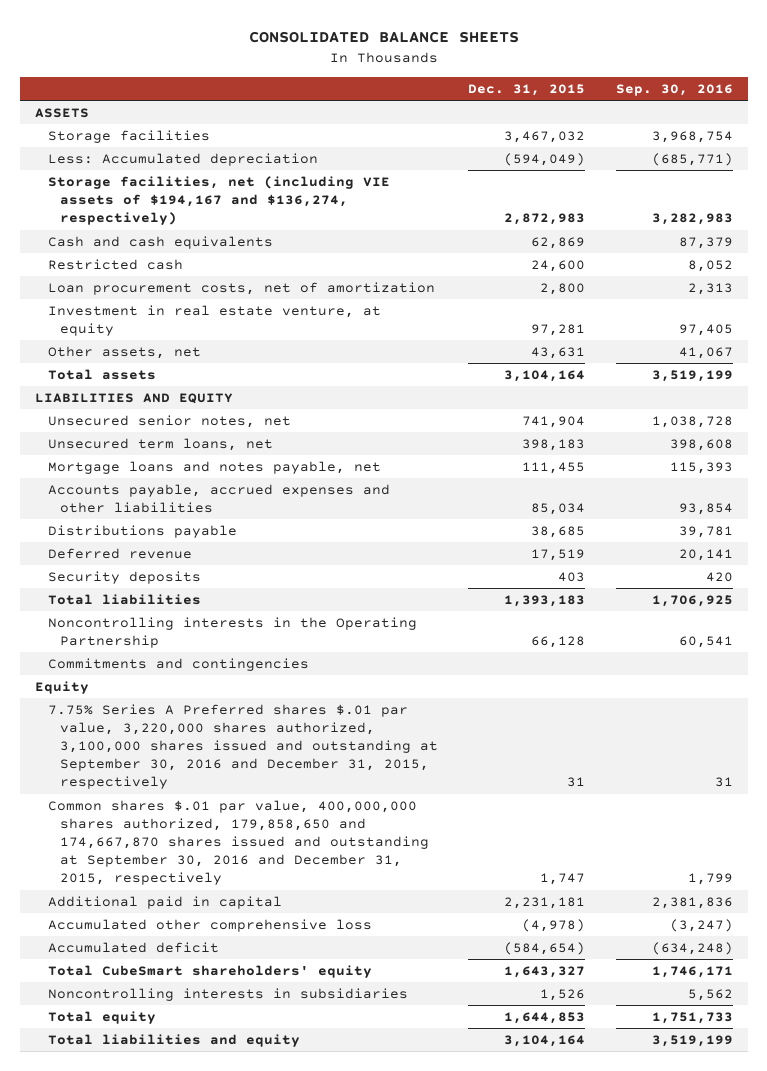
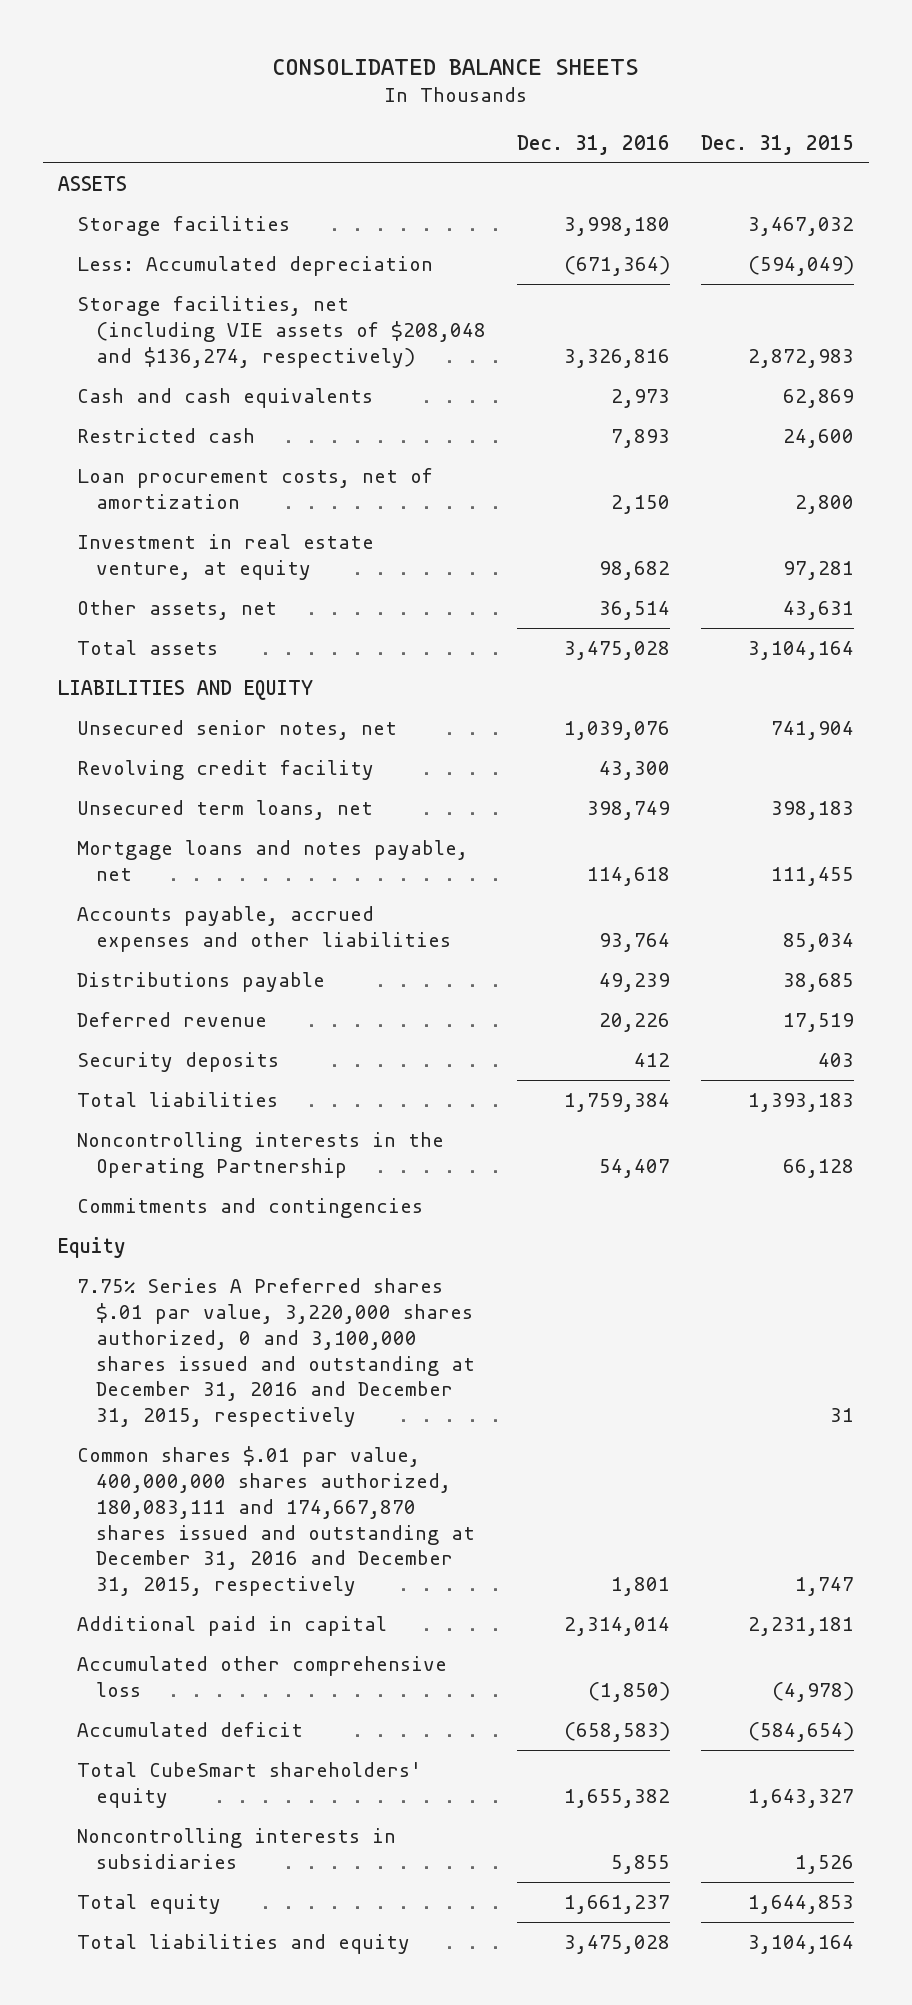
- | Dec. 31, 2015 | Sep. 30, 2016
+ | Dec. 31, 2016 | Dec. 31, 2015
- Storage facilities, net (including VIE assets of $194,167 and $136,274, respectively) | 2,872,983 | 3,282,983
+ Storage facilities, net (including VIE assets of $208,048 and $136,274, respectively) | 3,326,816 | 2,872,983
+ Revolving credit facility | 43,300 |
- 7.75% Series A Preferred shares $.01 par value, 3,220,000 shares authorized, 3,100,000 shares issued and outstanding at September 30, 2016 and December 31, 2015, respectively | 31 | 31
- Common shares $.01 par value, 400,000,000 shares authorized, 179,858,650 and 174,667,870 shares issued and outstanding at September 30, 2016 and December 31, 2015, respectively | 1,747 | 1,799
+ 7.75% Series A Preferred shares $.01 par value, 3,220,000 shares authorized, 0 and 3,100,000 shares issued and outstanding at December 31, 2016 and December 31, 2015, respectively | | 31
+ Common shares $.01 par value, 400,000,000 shares authorized, 180,083,111 and 174,667,870 shares issued and outstanding at December 31, 2016 and December 31, 2015, respectively | 1,801 | 1,747

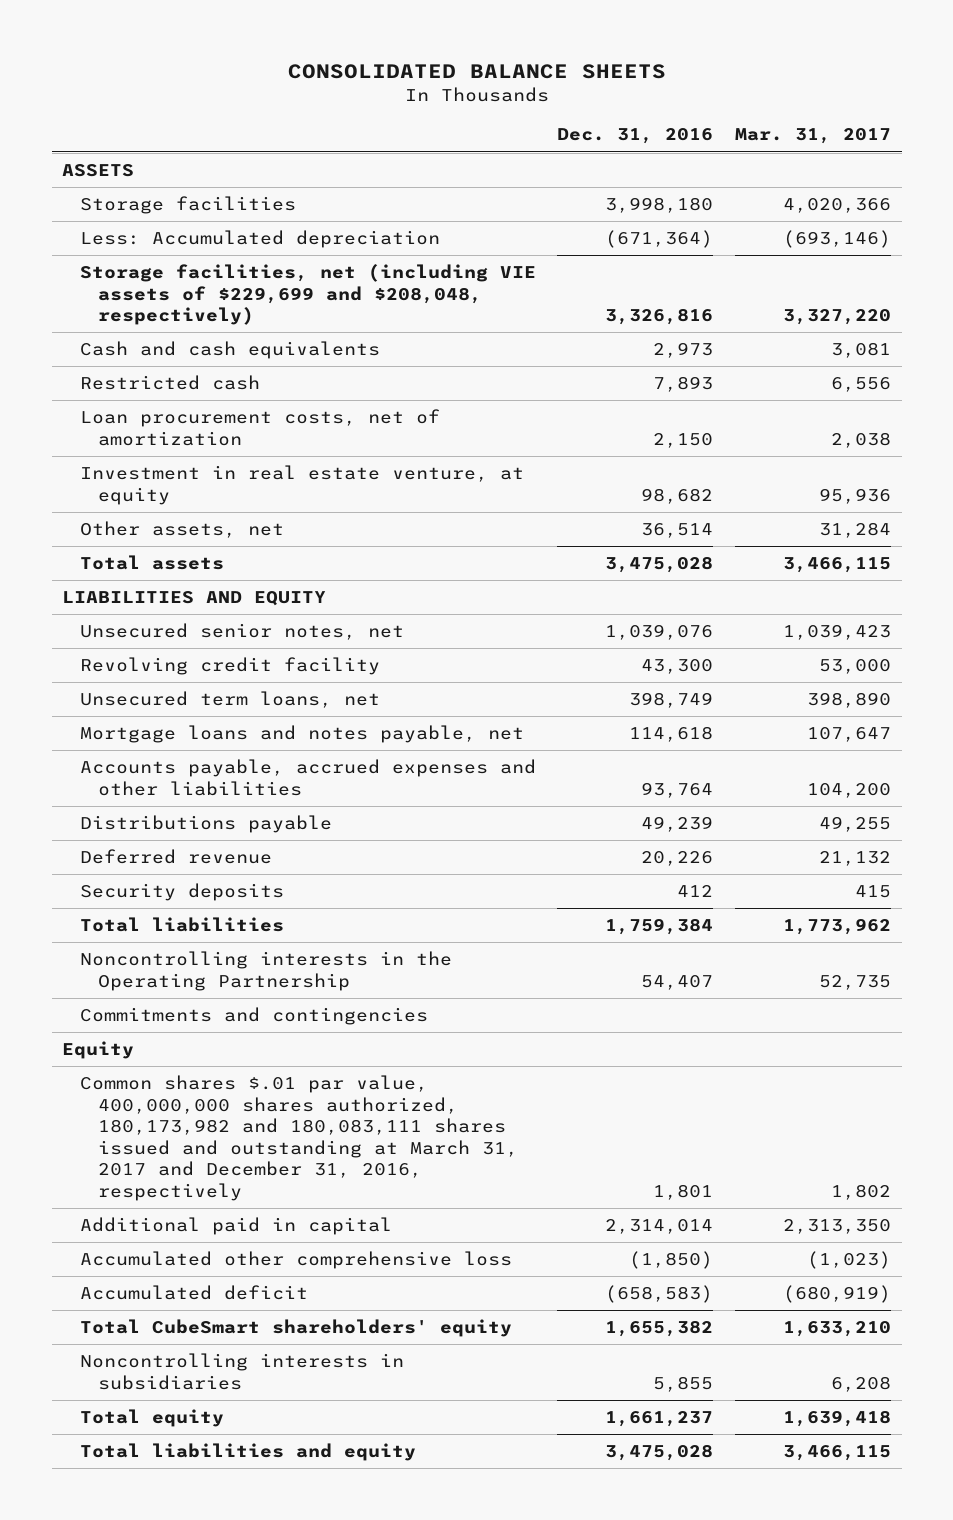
- | Dec. 31, 2016 | Dec. 31, 2015
+ | Dec. 31, 2016 | Mar. 31, 2017
- Storage facilities, net (including VIE assets of $208,048 and $136,274, respectively) | 3,326,816 | 2,872,983
+ Storage facilities, net (including VIE assets of $229,699 and $208,048, respectively) | 3,326,816 | 3,327,220
- 7.75% Series A Preferred shares $.01 par value, 3,220,000 shares authorized, 0 and 3,100,000 shares issued and outstanding at December 31, 2016 and December 31, 2015, respectively | | 31
- Common shares $.01 par value, 400,000,000 shares authorized, 180,083,111 and 174,667,870 shares issued and outstanding at December 31, 2016 and December 31, 2015, respectively | 1,801 | 1,747
+ Common shares $.01 par value, 400,000,000 shares authorized, 180,173,982 and 180,083,111 shares issued and outstanding at March 31, 2017 and December 31, 2016, respectively | 1,801 | 1,802

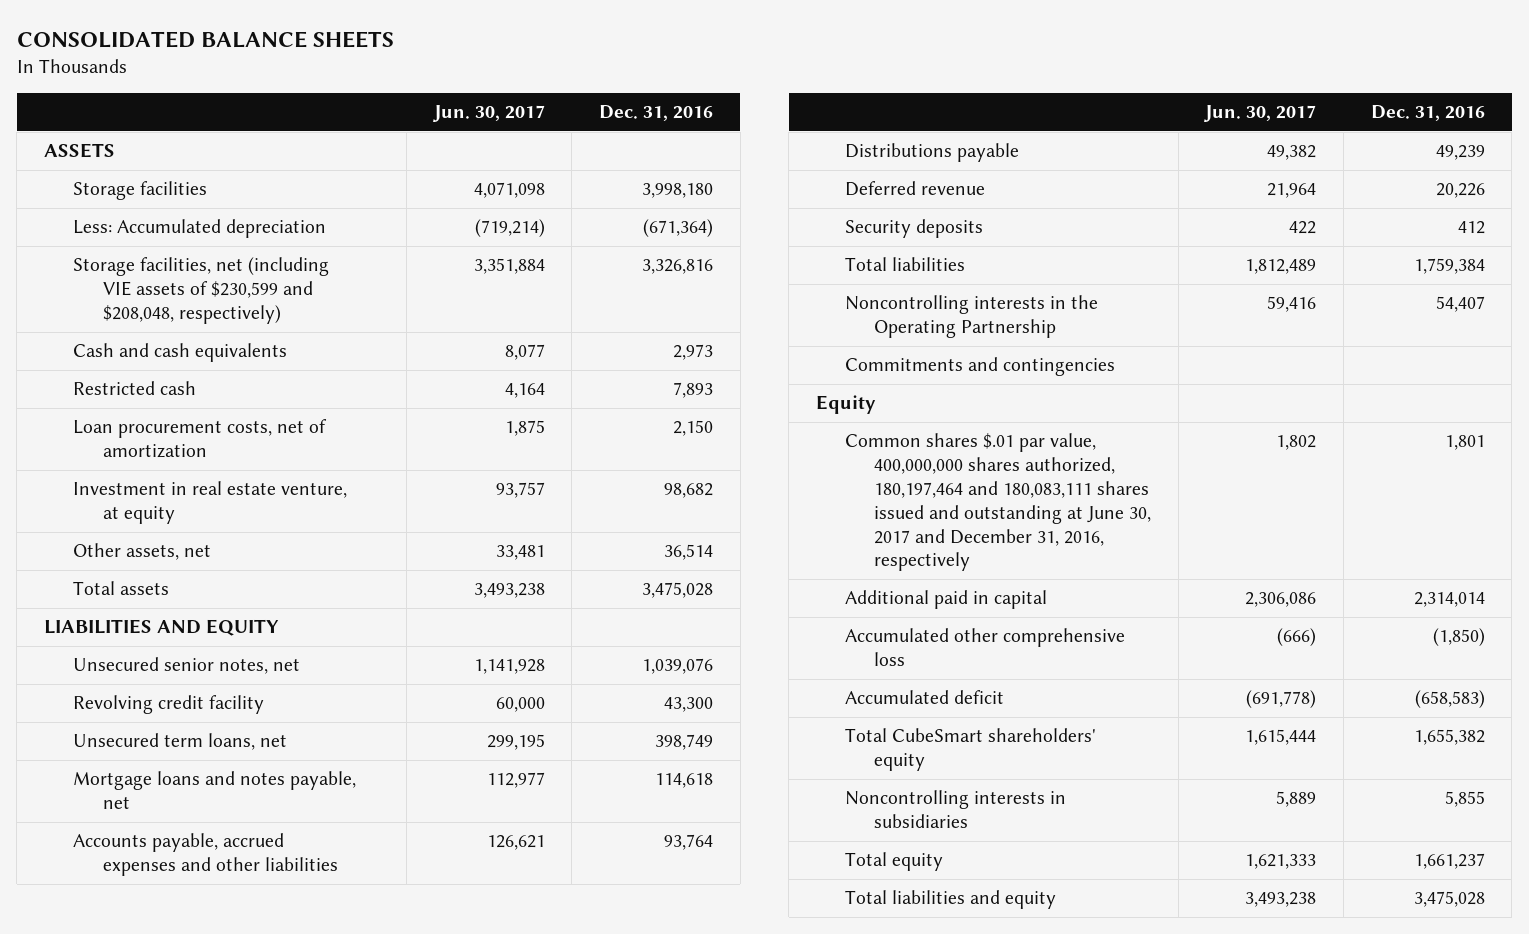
- | Dec. 31, 2016 | Mar. 31, 2017
+ | Jun. 30, 2017 | Dec. 31, 2016
- Storage facilities, net (including VIE assets of $229,699 and $208,048, respectively) | 3,326,816 | 3,327,220
+ Storage facilities, net (including VIE assets of $230,599 and $208,048, respectively) | 3,351,884 | 3,326,816
- Common shares $.01 par value, 400,000,000 shares authorized, 180,173,982 and 180,083,111 shares issued and outstanding at March 31, 2017 and December 31, 2016, respectively | 1,801 | 1,802
+ Common shares $.01 par value, 400,000,000 shares authorized, 180,197,464 and 180,083,111 shares issued and outstanding at June 30, 2017 and December 31, 2016, respectively | 1,802 | 1,801

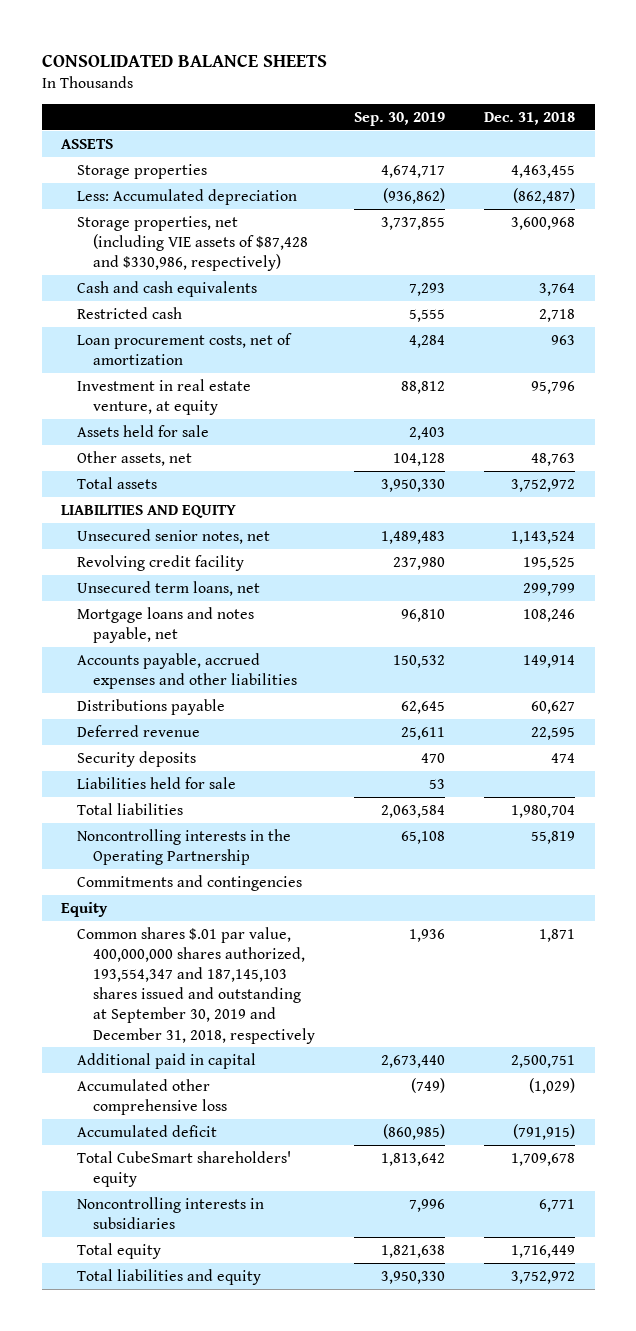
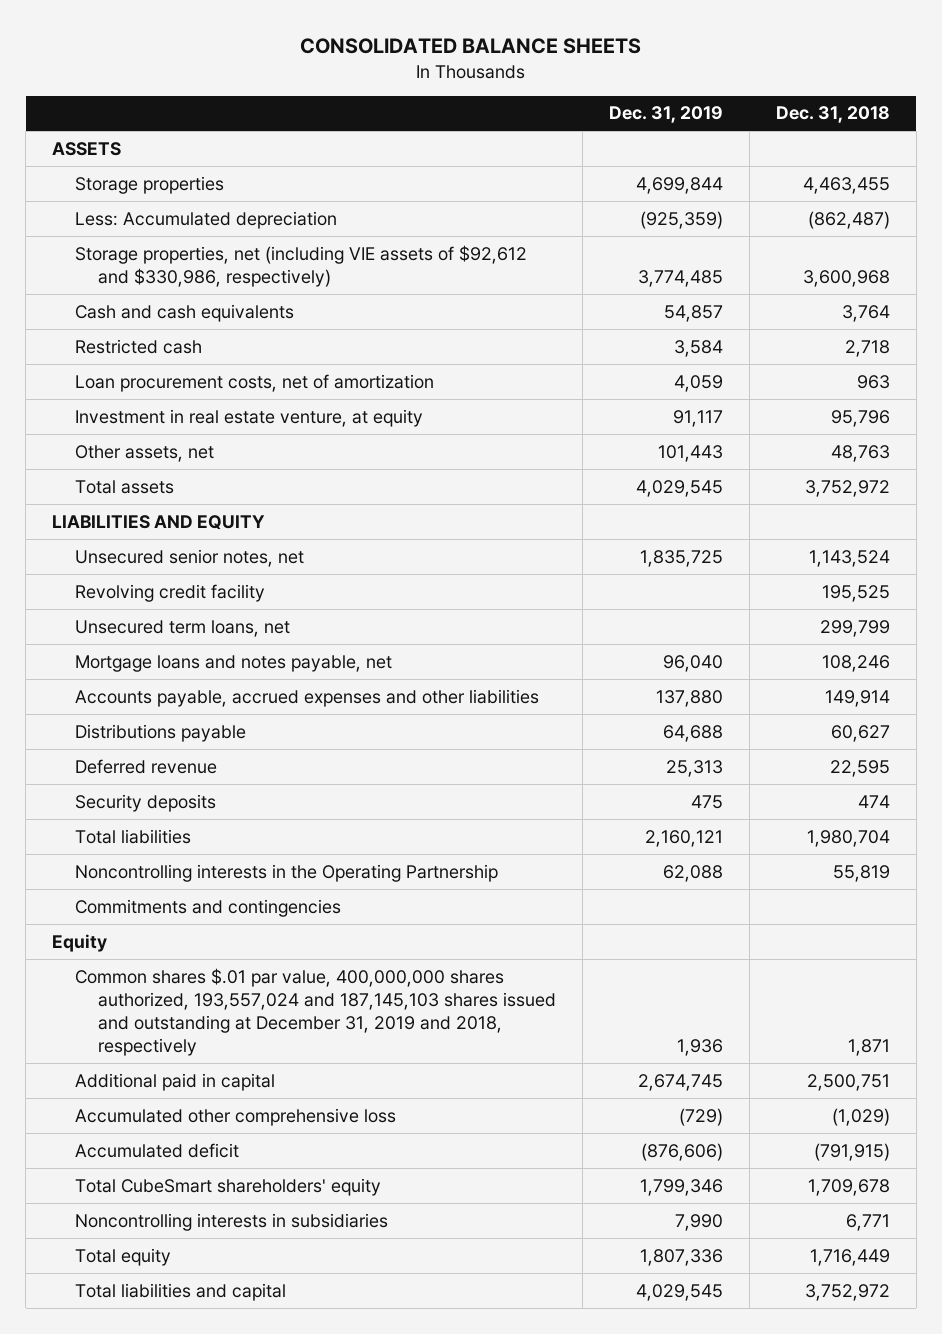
- | Sep. 30, 2019 | Dec. 31, 2018
+ | Dec. 31, 2019 | Dec. 31, 2018
- Storage properties, net (including VIE assets of $87,428 and $330,986, respectively) | 3,737,855 | 3,600,968
+ Storage properties, net (including VIE assets of $92,612 and $330,986, respectively) | 3,774,485 | 3,600,968
- Assets held for sale | 2,403 |
- Liabilities held for sale | 53 |
- Common shares $.01 par value, 400,000,000 shares authorized, 193,554,347 and 187,145,103 shares issued and outstanding at September 30, 2019 and December 31, 2018, respectively | 1,936 | 1,871
+ Common shares $.01 par value, 400,000,000 shares authorized, 193,557,024 and 187,145,103 shares issued and outstanding at December 31, 2019 and 2018, respectively | 1,936 | 1,871
- Total liabilities and equity | 3,950,330 | 3,752,972
+ Total liabilities and capital | 4,029,545 | 3,752,972

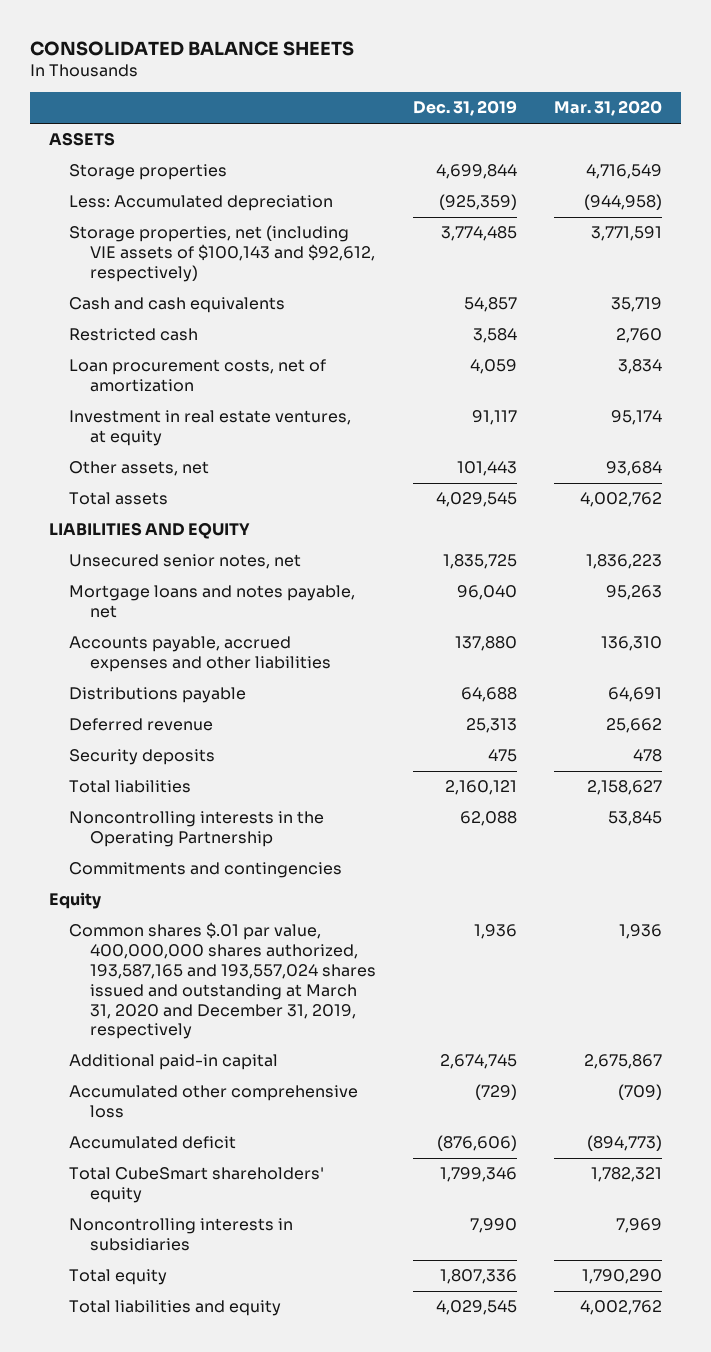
- | Dec. 31, 2019 | Dec. 31, 2018
+ | Dec. 31, 2019 | Mar. 31, 2020
- Storage properties, net (including VIE assets of $92,612 and $330,986, respectively) | 3,774,485 | 3,600,968
+ Storage properties, net (including VIE assets of $100,143 and $92,612, respectively) | 3,774,485 | 3,771,591
- Investment in real estate venture, at equity | 91,117 | 95,796
+ Investment in real estate ventures, at equity | 91,117 | 95,174
- Revolving credit facility | | 195,525
- Unsecured term loans, net | | 299,799
- Common shares $.01 par value, 400,000,000 shares authorized, 193,557,024 and 187,145,103 shares issued and outstanding at December 31, 2019 and 2018, respectively | 1,936 | 1,871
- Additional paid in capital | 2,674,745 | 2,500,751
+ Common shares $.01 par value, 400,000,000 shares authorized, 193,587,165 and 193,557,024 shares issued and outstanding at March 31, 2020 and December 31, 2019, respectively | 1,936 | 1,936
+ Additional paid-in capital | 2,674,745 | 2,675,867
- Total liabilities and capital | 4,029,545 | 3,752,972
+ Total liabilities and equity | 4,029,545 | 4,002,762

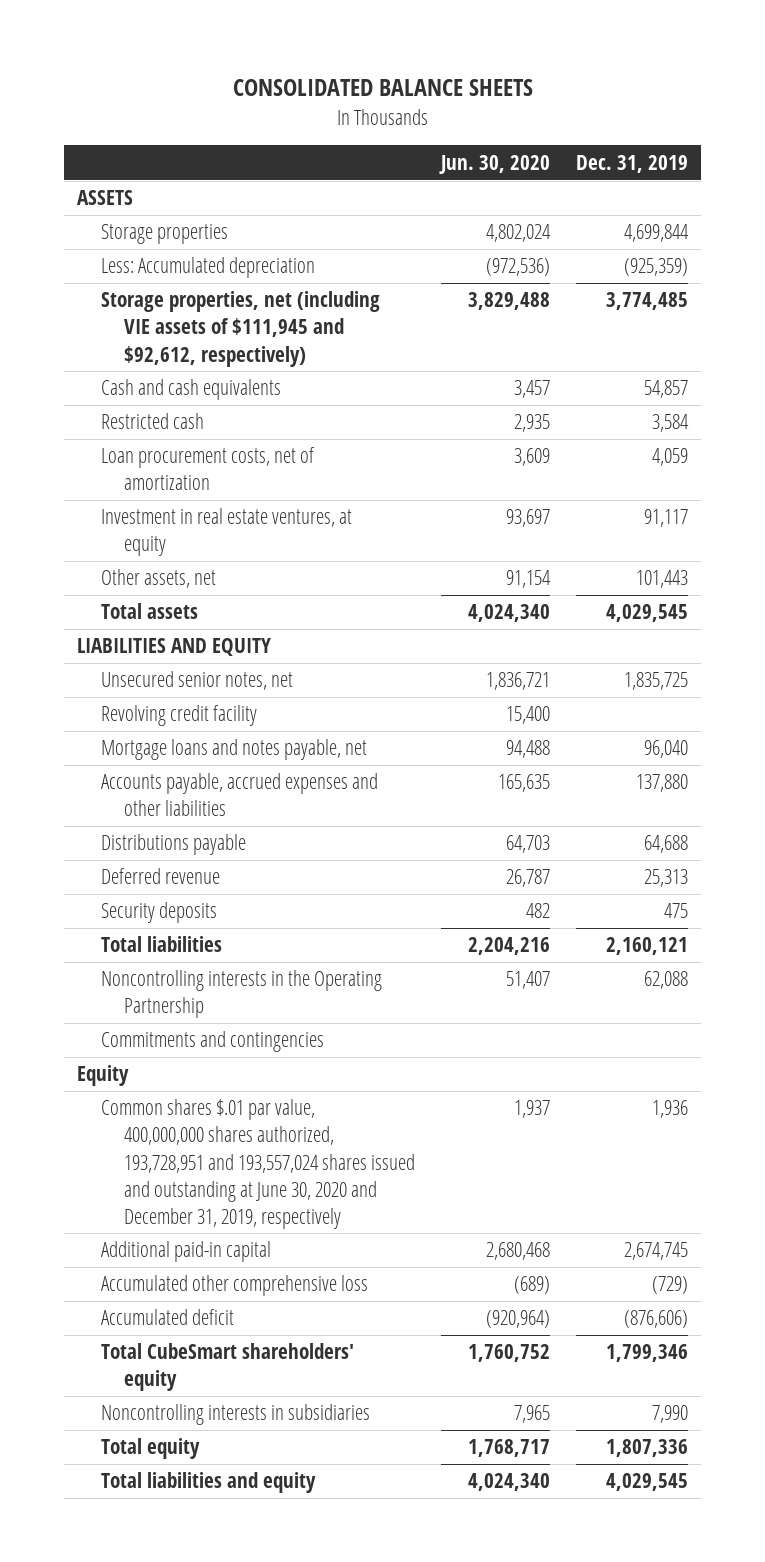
- | Dec. 31, 2019 | Mar. 31, 2020
+ | Jun. 30, 2020 | Dec. 31, 2019
- Storage properties, net (including VIE assets of $100,143 and $92,612, respectively) | 3,774,485 | 3,771,591
+ Storage properties, net (including VIE assets of $111,945 and $92,612, respectively) | 3,829,488 | 3,774,485
+ Revolving credit facility | 15,400 |
- Common shares $.01 par value, 400,000,000 shares authorized, 193,587,165 and 193,557,024 shares issued and outstanding at March 31, 2020 and December 31, 2019, respectively | 1,936 | 1,936
+ Common shares $.01 par value, 400,000,000 shares authorized, 193,728,951 and 193,557,024 shares issued and outstanding at June 30, 2020 and December 31, 2019, respectively | 1,937 | 1,936

